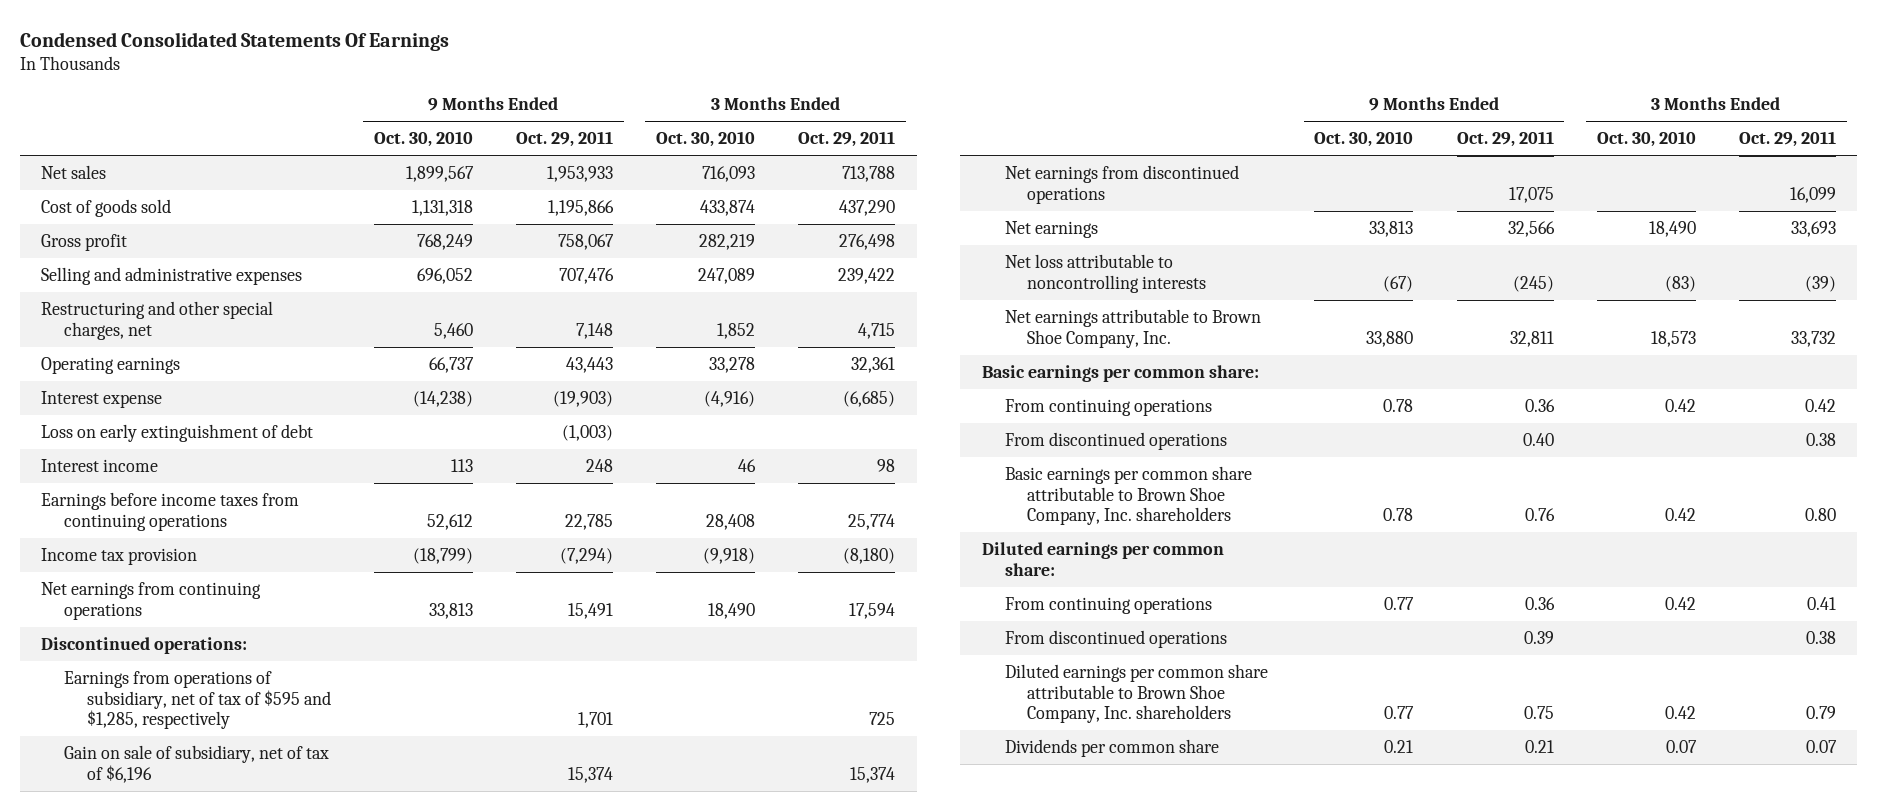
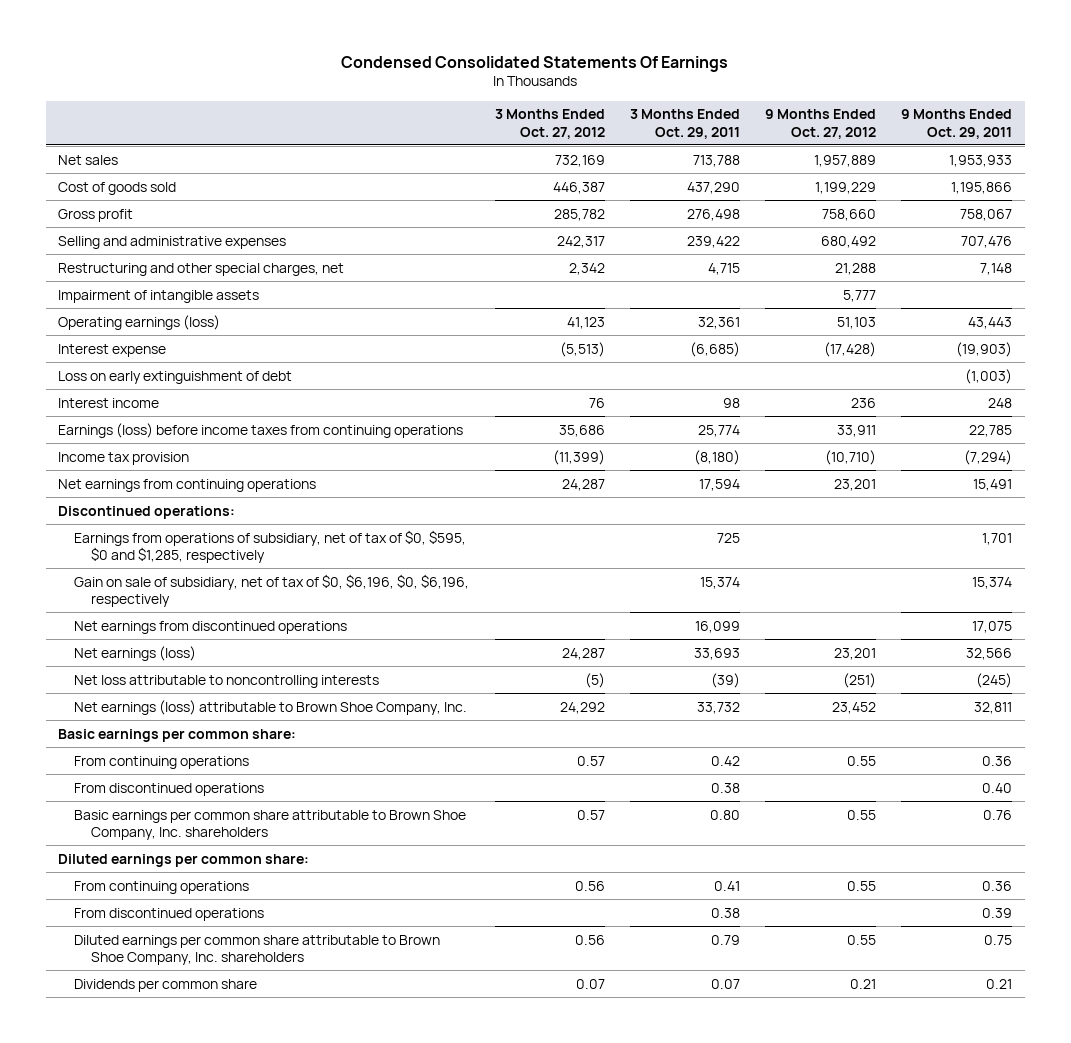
- | 9 Months Ended Oct. 30, 2010 | 9 Months Ended Oct. 29, 2011 | 3 Months Ended Oct. 30, 2010 | 3 Months Ended Oct. 29, 2011
+ | 3 Months Ended Oct. 27, 2012 | 3 Months Ended Oct. 29, 2011 | 9 Months Ended Oct. 27, 2012 | 9 Months Ended Oct. 29, 2011
- Operating earnings | 66,737 | 43,443 | 33,278 | 32,361
+ Impairment of intangible assets | | | 5,777 |
+ Operating earnings (loss) | 41,123 | 32,361 | 51,103 | 43,443
- Earnings before income taxes from continuing operations | 52,612 | 22,785 | 28,408 | 25,774
+ Earnings (loss) before income taxes from continuing operations | 35,686 | 25,774 | 33,911 | 22,785
- Earnings from operations of subsidiary, net of tax of $595 and $1,285, respectively | | 1,701 | | 725
- Gain on sale of subsidiary, net of tax of $6,196 | | 15,374 | | 15,374
+ Earnings from operations of subsidiary, net of tax of $0, $595, $0 and $1,285, respectively | | 725 | | 1,701
+ Gain on sale of subsidiary, net of tax of $0, $6,196, $0, $6,196, respectively | | 15,374 | | 15,374
- Net earnings | 33,813 | 32,566 | 18,490 | 33,693
+ Net earnings (loss) | 24,287 | 33,693 | 23,201 | 32,566
- Net earnings attributable to Brown Shoe Company, Inc. | 33,880 | 32,811 | 18,573 | 33,732
+ Net earnings (loss) attributable to Brown Shoe Company, Inc. | 24,292 | 33,732 | 23,452 | 32,811

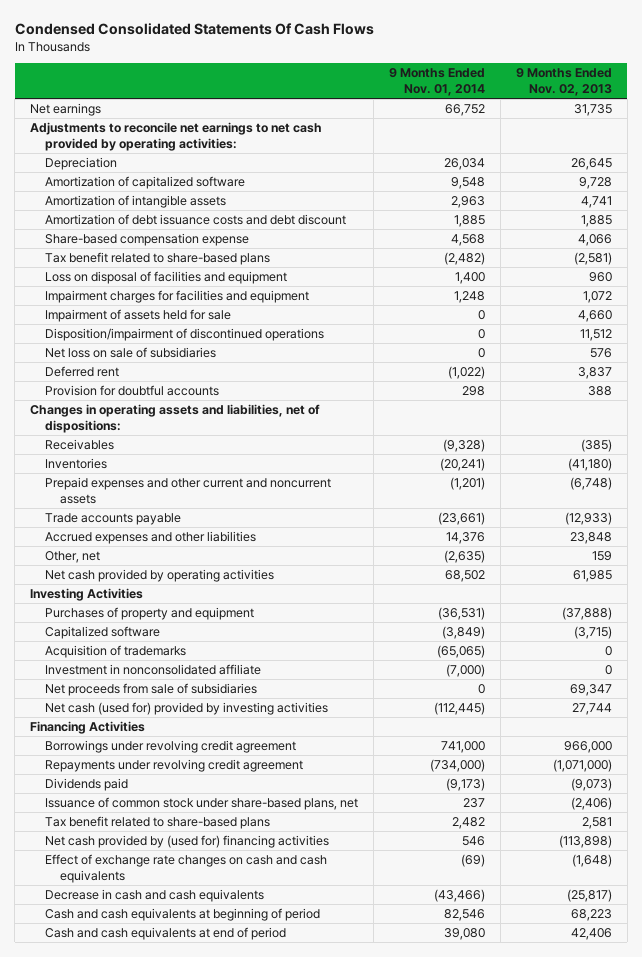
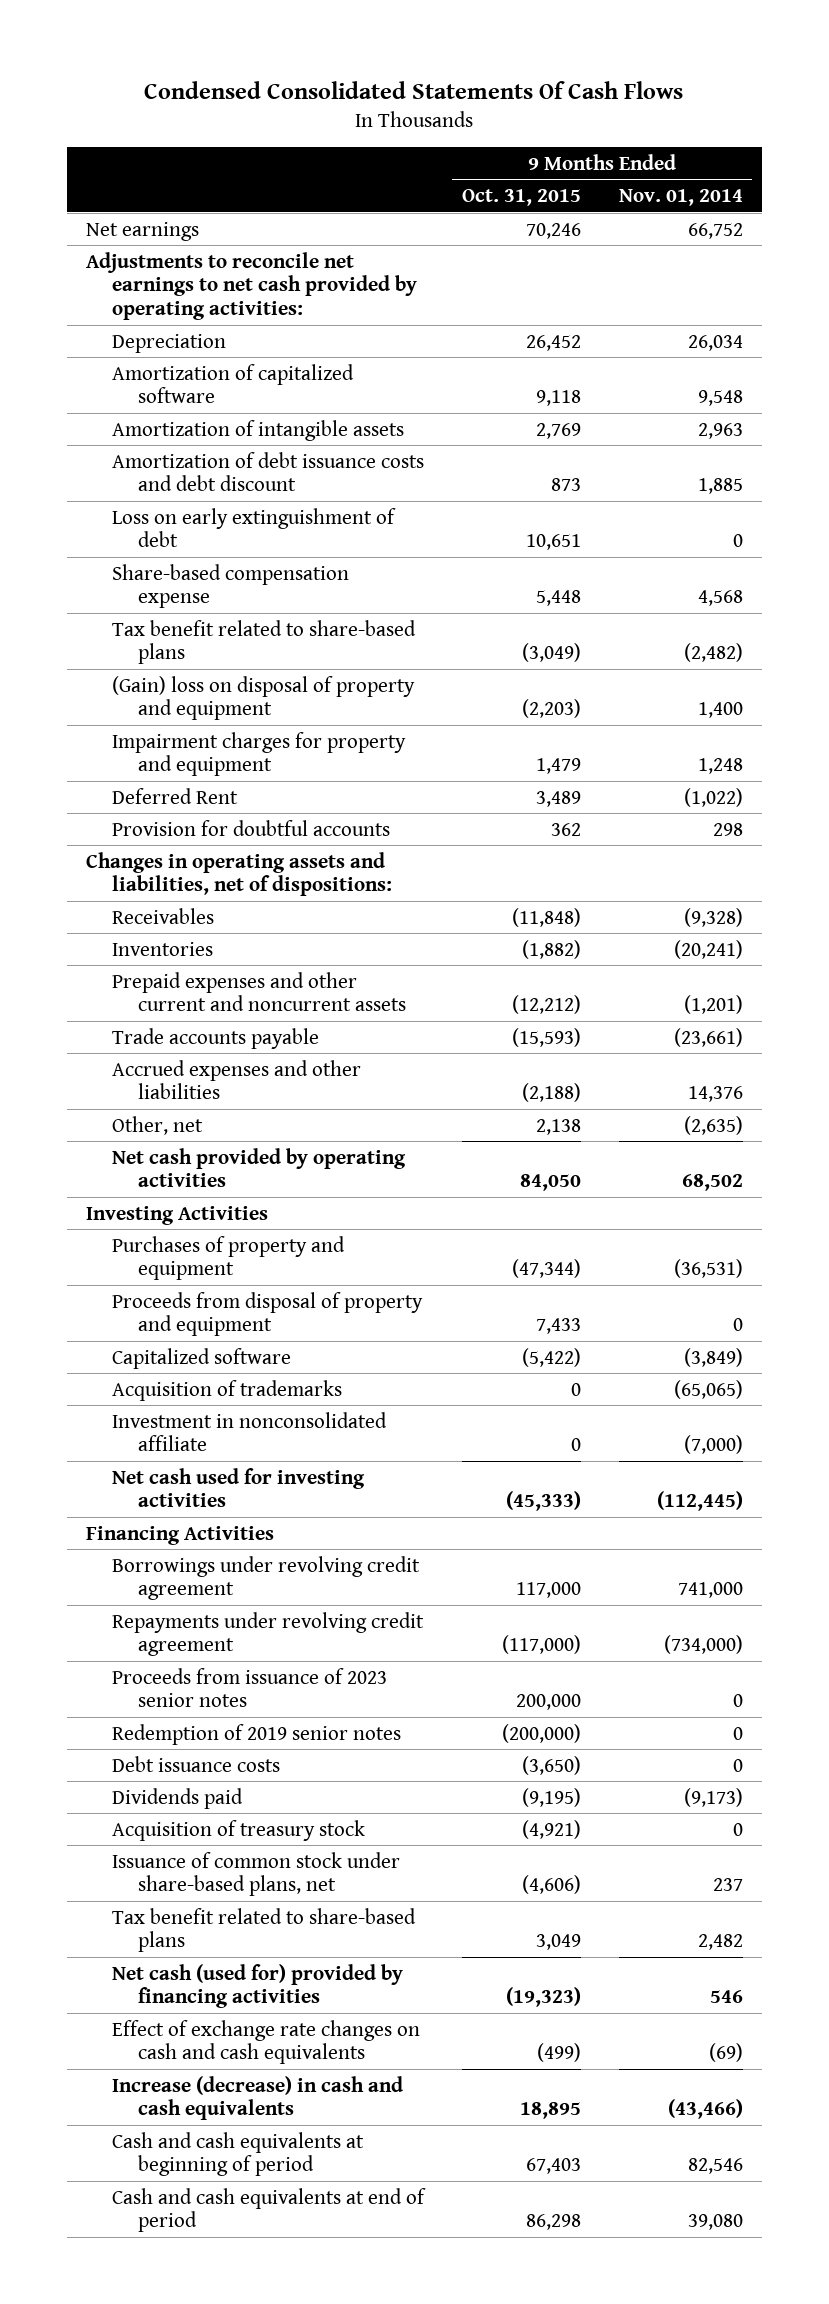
- | 9 Months Ended Nov. 01, 2014 | 9 Months Ended Nov. 02, 2013
+ | 9 Months Ended Oct. 31, 2015 | 9 Months Ended Nov. 01, 2014
+ Loss on early extinguishment of debt | 10,651 | 0
- Loss on disposal of facilities and equipment | 1,400 | 960
- Impairment charges for facilities and equipment | 1,248 | 1,072
- Impairment of assets held for sale | 0 | 4,660
- Disposition/impairment of discontinued operations | 0 | 11,512
- Net loss on sale of subsidiaries | 0 | 576
- Deferred rent | (1,022) | 3,837
+ (Gain) loss on disposal of property and equipment | (2,203) | 1,400
+ Impairment charges for property and equipment | 1,479 | 1,248
+ Deferred Rent | 3,489 | (1,022)
+ Proceeds from disposal of property and equipment | 7,433 | 0
- Net proceeds from sale of subsidiaries | 0 | 69,347
- Net cash (used for) provided by investing activities | (112,445) | 27,744
+ Net cash used for investing activities | (45,333) | (112,445)
+ Proceeds from issuance of 2023 senior notes | 200,000 | 0
+ Redemption of 2019 senior notes | (200,000) | 0
+ Debt issuance costs | (3,650) | 0
+ Acquisition of treasury stock | (4,921) | 0
- Net cash provided by (used for) financing activities | 546 | (113,898)
+ Net cash (used for) provided by financing activities | (19,323) | 546
- Decrease in cash and cash equivalents | (43,466) | (25,817)
+ Increase (decrease) in cash and cash equivalents | 18,895 | (43,466)

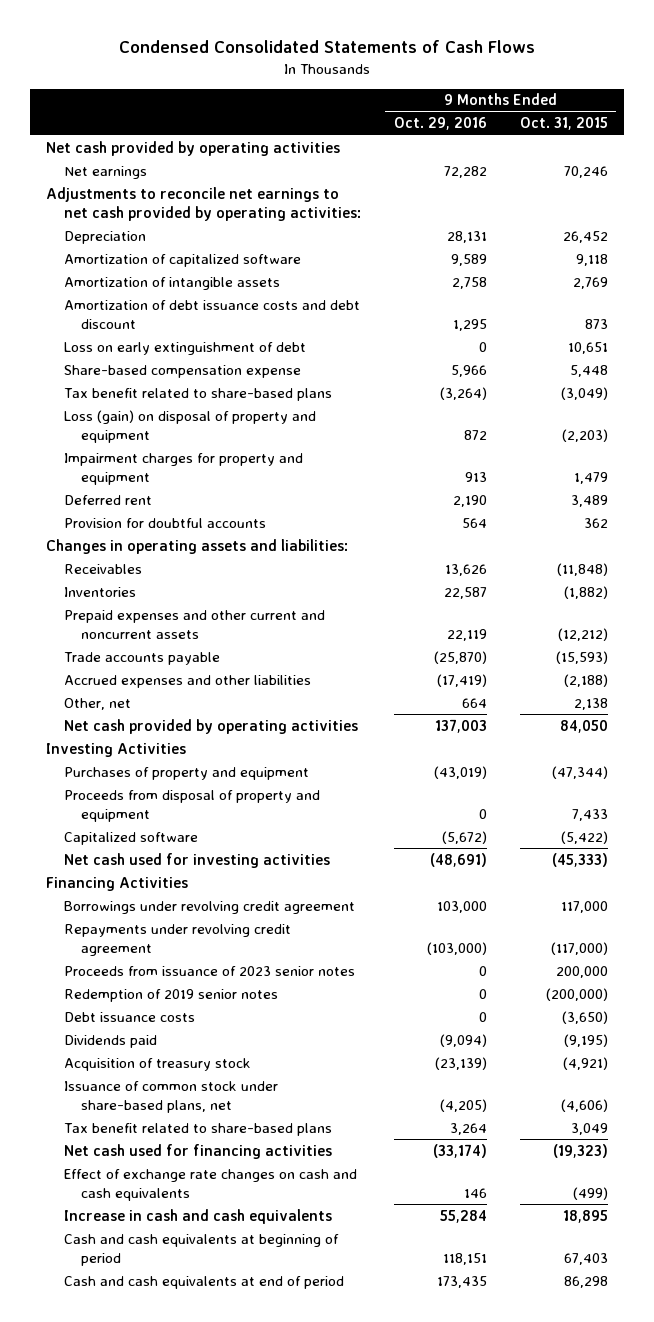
- Condensed Consolidated Statements Of Cash Flows
+ Condensed Consolidated Statements of Cash Flows
- | 9 Months Ended Oct. 31, 2015 | 9 Months Ended Nov. 01, 2014
+ | 9 Months Ended Oct. 29, 2016 | 9 Months Ended Oct. 31, 2015
+ Net cash provided by operating activities
- (Gain) loss on disposal of property and equipment | (2,203) | 1,400
+ Loss (gain) on disposal of property and equipment | 872 | (2,203)
- Deferred Rent | 3,489 | (1,022)
+ Deferred rent | 2,190 | 3,489
- Changes in operating assets and liabilities, net of dispositions:
+ Changes in operating assets and liabilities:
- Acquisition of trademarks | 0 | (65,065)
- Investment in nonconsolidated affiliate | 0 | (7,000)
- Net cash (used for) provided by financing activities | (19,323) | 546
+ Net cash used for financing activities | (33,174) | (19,323)
- Increase (decrease) in cash and cash equivalents | 18,895 | (43,466)
+ Increase in cash and cash equivalents | 55,284 | 18,895

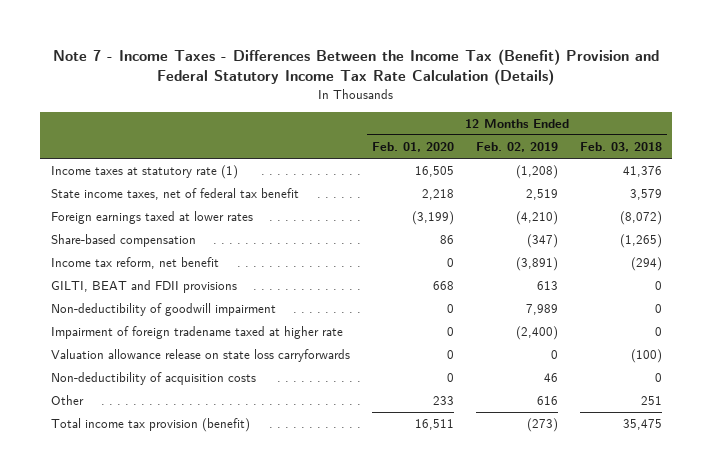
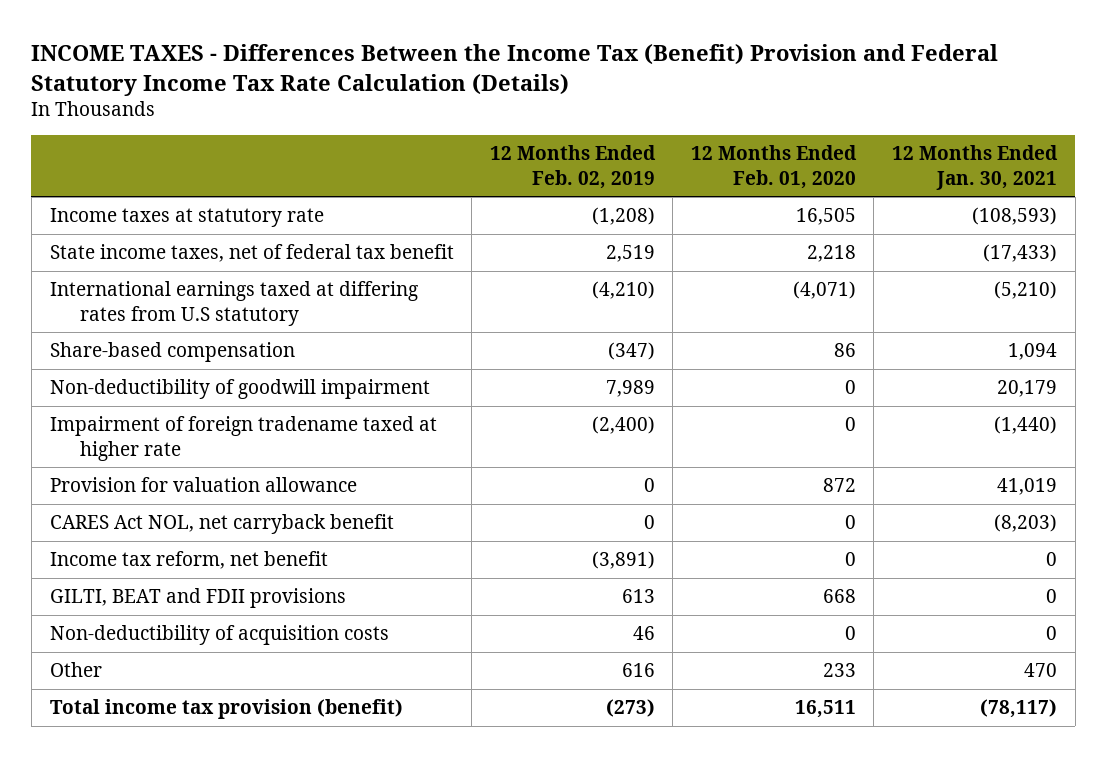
- Note 7 - Income Taxes - Differences Between the Income Tax (Benefit) Provision and Federal Statutory Income Tax Rate Calculation (Details)
+ INCOME TAXES - Differences Between the Income Tax (Benefit) Provision and Federal Statutory Income Tax Rate Calculation (Details)
- | 12 Months Ended Feb. 01, 2020 | 12 Months Ended Feb. 02, 2019 | 12 Months Ended Feb. 03, 2018
+ | 12 Months Ended Feb. 02, 2019 | 12 Months Ended Feb. 01, 2020 | 12 Months Ended Jan. 30, 2021
- Income taxes at statutory rate (1) | 16,505 | (1,208) | 41,376
+ Income taxes at statutory rate | (1,208) | 16,505 | (108,593)
- Foreign earnings taxed at lower rates | (3,199) | (4,210) | (8,072)
+ International earnings taxed at differing rates from U.S statutory | (4,210) | (4,071) | (5,210)
- Valuation allowance release on state loss carryforwards | 0 | 0 | (100)
+ Provision for valuation allowance | 0 | 872 | 41,019
+ CARES Act NOL, net carryback benefit | 0 | 0 | (8,203)
moved down: Income tax reform, net benefit | (3,891) | 0 | 0
moved down: GILTI, BEAT and FDII provisions | 613 | 668 | 0

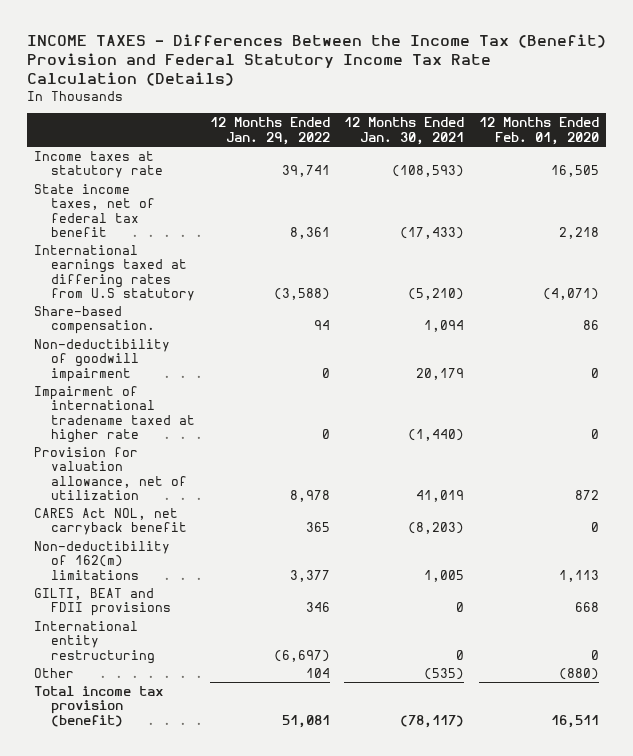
- | 12 Months Ended Feb. 02, 2019 | 12 Months Ended Feb. 01, 2020 | 12 Months Ended Jan. 30, 2021
+ | 12 Months Ended Jan. 29, 2022 | 12 Months Ended Jan. 30, 2021 | 12 Months Ended Feb. 01, 2020
- Share-based compensation | (347) | 86 | 1,094
+ Share-based compensation. | 94 | 1,094 | 86
- Impairment of foreign tradename taxed at higher rate | (2,400) | 0 | (1,440)
- Provision for valuation allowance | 0 | 872 | 41,019
+ Impairment of international tradename taxed at higher rate | 0 | (1,440) | 0
+ Provision for valuation allowance, net of utilization | 8,978 | 41,019 | 872
- Income tax reform, net benefit | (3,891) | 0 | 0
+ Non-deductibility of 162(m) limitations | 3,377 | 1,005 | 1,113
- Non-deductibility of acquisition costs | 46 | 0 | 0
- Other | 616 | 233 | 470
+ International entity restructuring | (6,697) | 0 | 0
+ Other | 104 | (535) | (880)

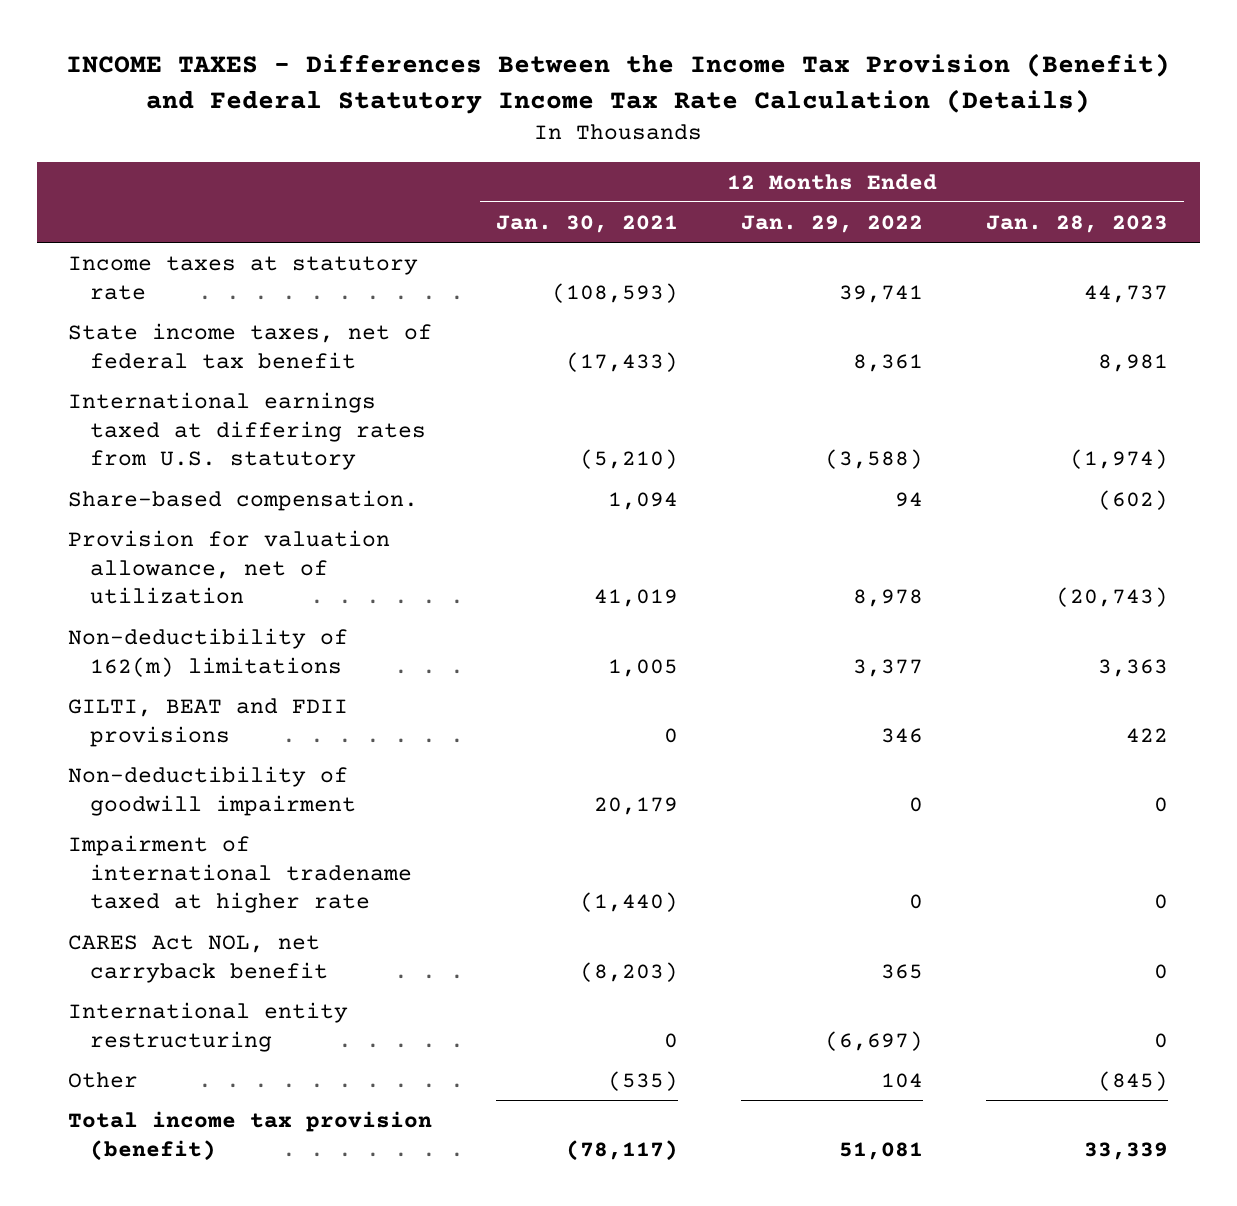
- INCOME TAXES - Differences Between the Income Tax (Benefit) Provision and Federal Statutory Income Tax Rate Calculation (Details)
+ INCOME TAXES - Differences Between the Income Tax Provision (Benefit) and Federal Statutory Income Tax Rate Calculation (Details)
- | 12 Months Ended Jan. 29, 2022 | 12 Months Ended Jan. 30, 2021 | 12 Months Ended Feb. 01, 2020
+ | 12 Months Ended Jan. 30, 2021 | 12 Months Ended Jan. 29, 2022 | 12 Months Ended Jan. 28, 2023
- International earnings taxed at differing rates from U.S statutory | (3,588) | (5,210) | (4,071)
+ International earnings taxed at differing rates from U.S. statutory | (5,210) | (3,588) | (1,974)
moved down: Non-deductibility of goodwill impairment | 20,179 | 0 | 0
moved down: Impairment of international tradename taxed at higher rate | (1,440) | 0 | 0
moved down: CARES Act NOL, net carryback benefit | (8,203) | 365 | 0

